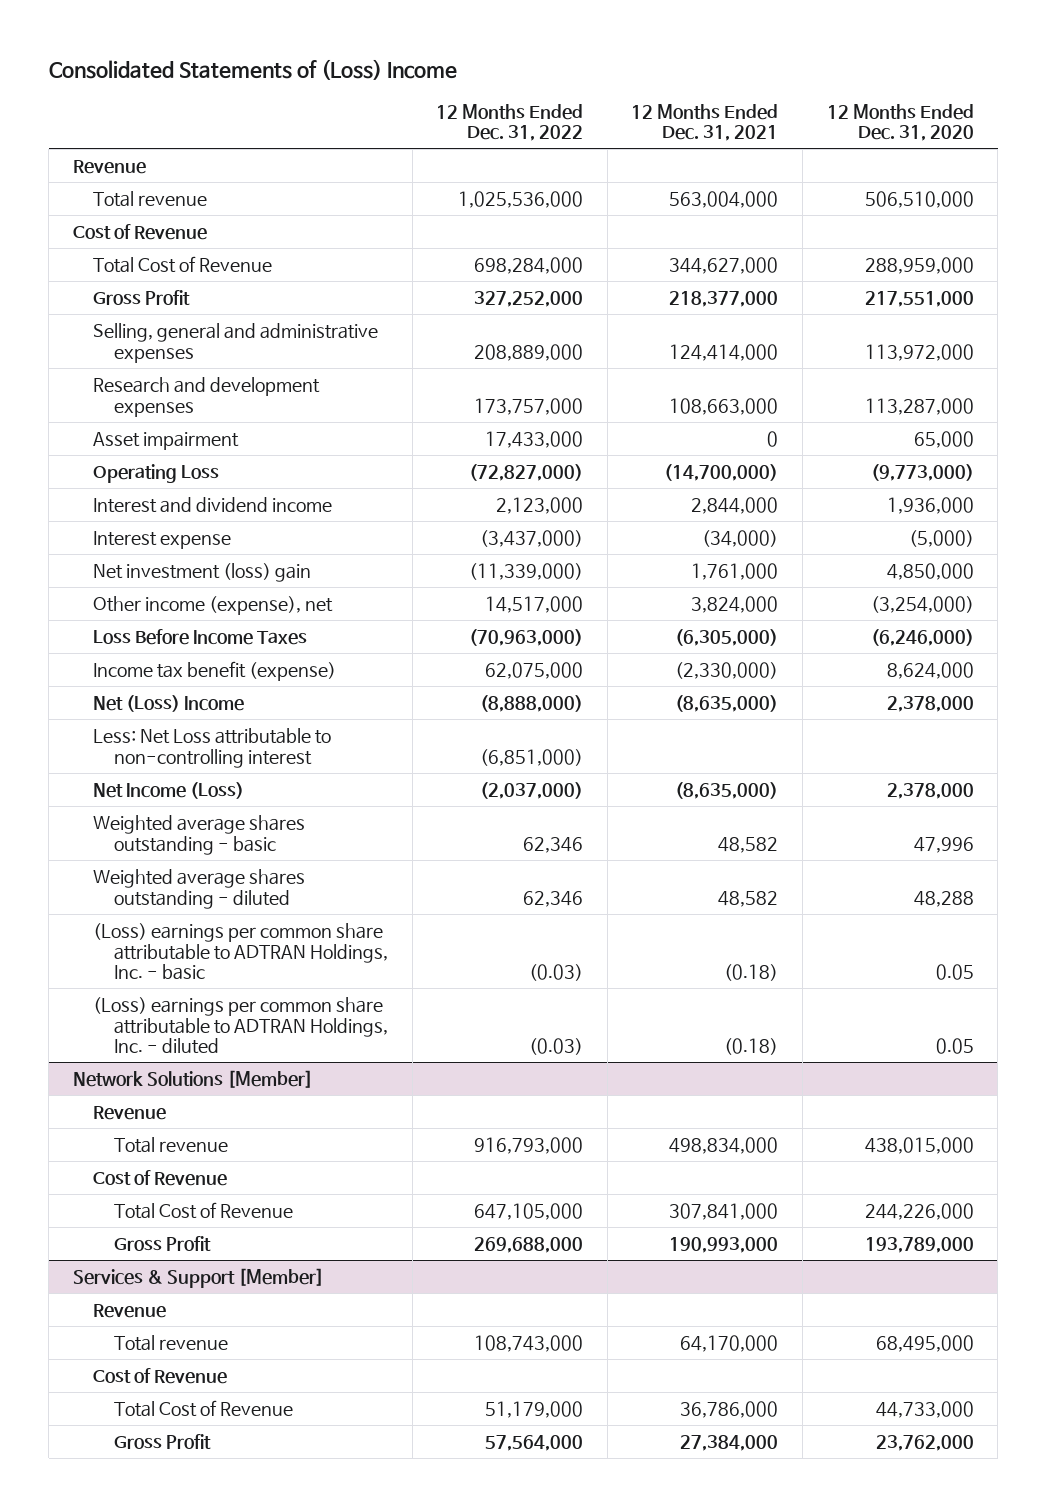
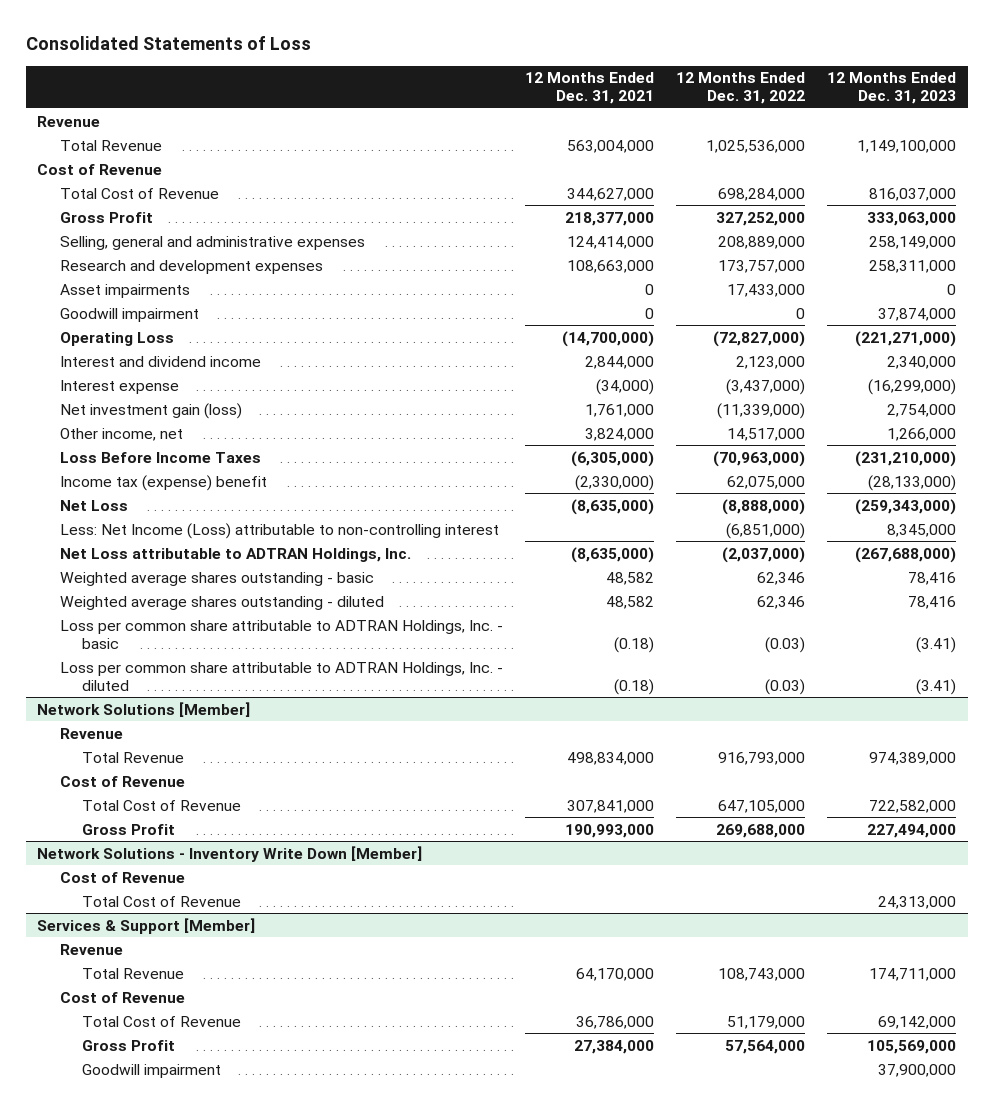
- Consolidated Statements of (Loss) Income
+ Consolidated Statements of Loss
- | 12 Months Ended Dec. 31, 2022 | 12 Months Ended Dec. 31, 2021 | 12 Months Ended Dec. 31, 2020
+ | 12 Months Ended Dec. 31, 2021 | 12 Months Ended Dec. 31, 2022 | 12 Months Ended Dec. 31, 2023
- Total revenue | 1,025,536,000 | 563,004,000 | 506,510,000
+ Total Revenue | 563,004,000 | 1,025,536,000 | 1,149,100,000
- Asset impairment | 17,433,000 | 0 | 65,000
+ Asset impairments | 0 | 17,433,000 | 0
+ Goodwill impairment | 0 | 0 | 37,874,000
- Net investment (loss) gain | (11,339,000) | 1,761,000 | 4,850,000
- Other income (expense), net | 14,517,000 | 3,824,000 | (3,254,000)
+ Net investment gain (loss) | 1,761,000 | (11,339,000) | 2,754,000
+ Other income, net | 3,824,000 | 14,517,000 | 1,266,000
- Income tax benefit (expense) | 62,075,000 | (2,330,000) | 8,624,000
- Net (Loss) Income | (8,888,000) | (8,635,000) | 2,378,000
- Less: Net Loss attributable to non-controlling interest | (6,851,000) | |
- Net Income (Loss) | (2,037,000) | (8,635,000) | 2,378,000
+ Income tax (expense) benefit | (2,330,000) | 62,075,000 | (28,133,000)
+ Net Loss | (8,635,000) | (8,888,000) | (259,343,000)
+ Less: Net Income (Loss) attributable to non-controlling interest | | (6,851,000) | 8,345,000
+ Net Loss attributable to ADTRAN Holdings, Inc. | (8,635,000) | (2,037,000) | (267,688,000)
- (Loss) earnings per common share attributable to ADTRAN Holdings, Inc. - basic | (0.03) | (0.18) | 0.05
- (Loss) earnings per common share attributable to ADTRAN Holdings, Inc. - diluted | (0.03) | (0.18) | 0.05
+ Loss per common share attributable to ADTRAN Holdings, Inc. - basic | (0.18) | (0.03) | (3.41)
+ Loss per common share attributable to ADTRAN Holdings, Inc. - diluted | (0.18) | (0.03) | (3.41)
@ Network Solutions [Member]
- Total revenue | 916,793,000 | 498,834,000 | 438,015,000
+ Total Revenue | 498,834,000 | 916,793,000 | 974,389,000
+ Network Solutions - Inventory Write Down [Member]
+ Cost of Revenue
+ Total Cost of Revenue | | | 24,313,000
@ Services & Support [Member]
- Total revenue | 108,743,000 | 64,170,000 | 68,495,000
+ Total Revenue | 64,170,000 | 108,743,000 | 174,711,000
+ Goodwill impairment | | | 37,900,000

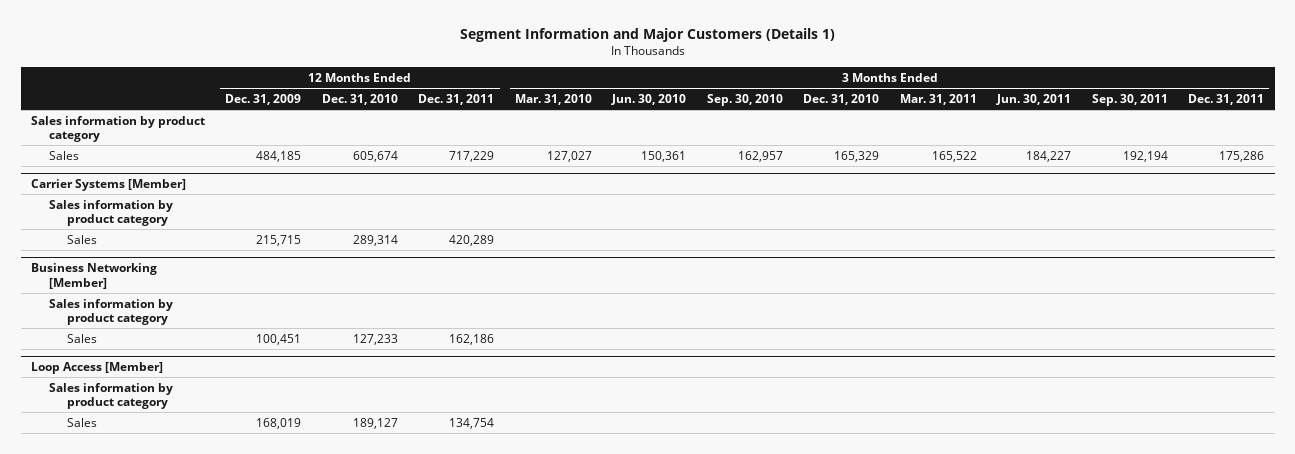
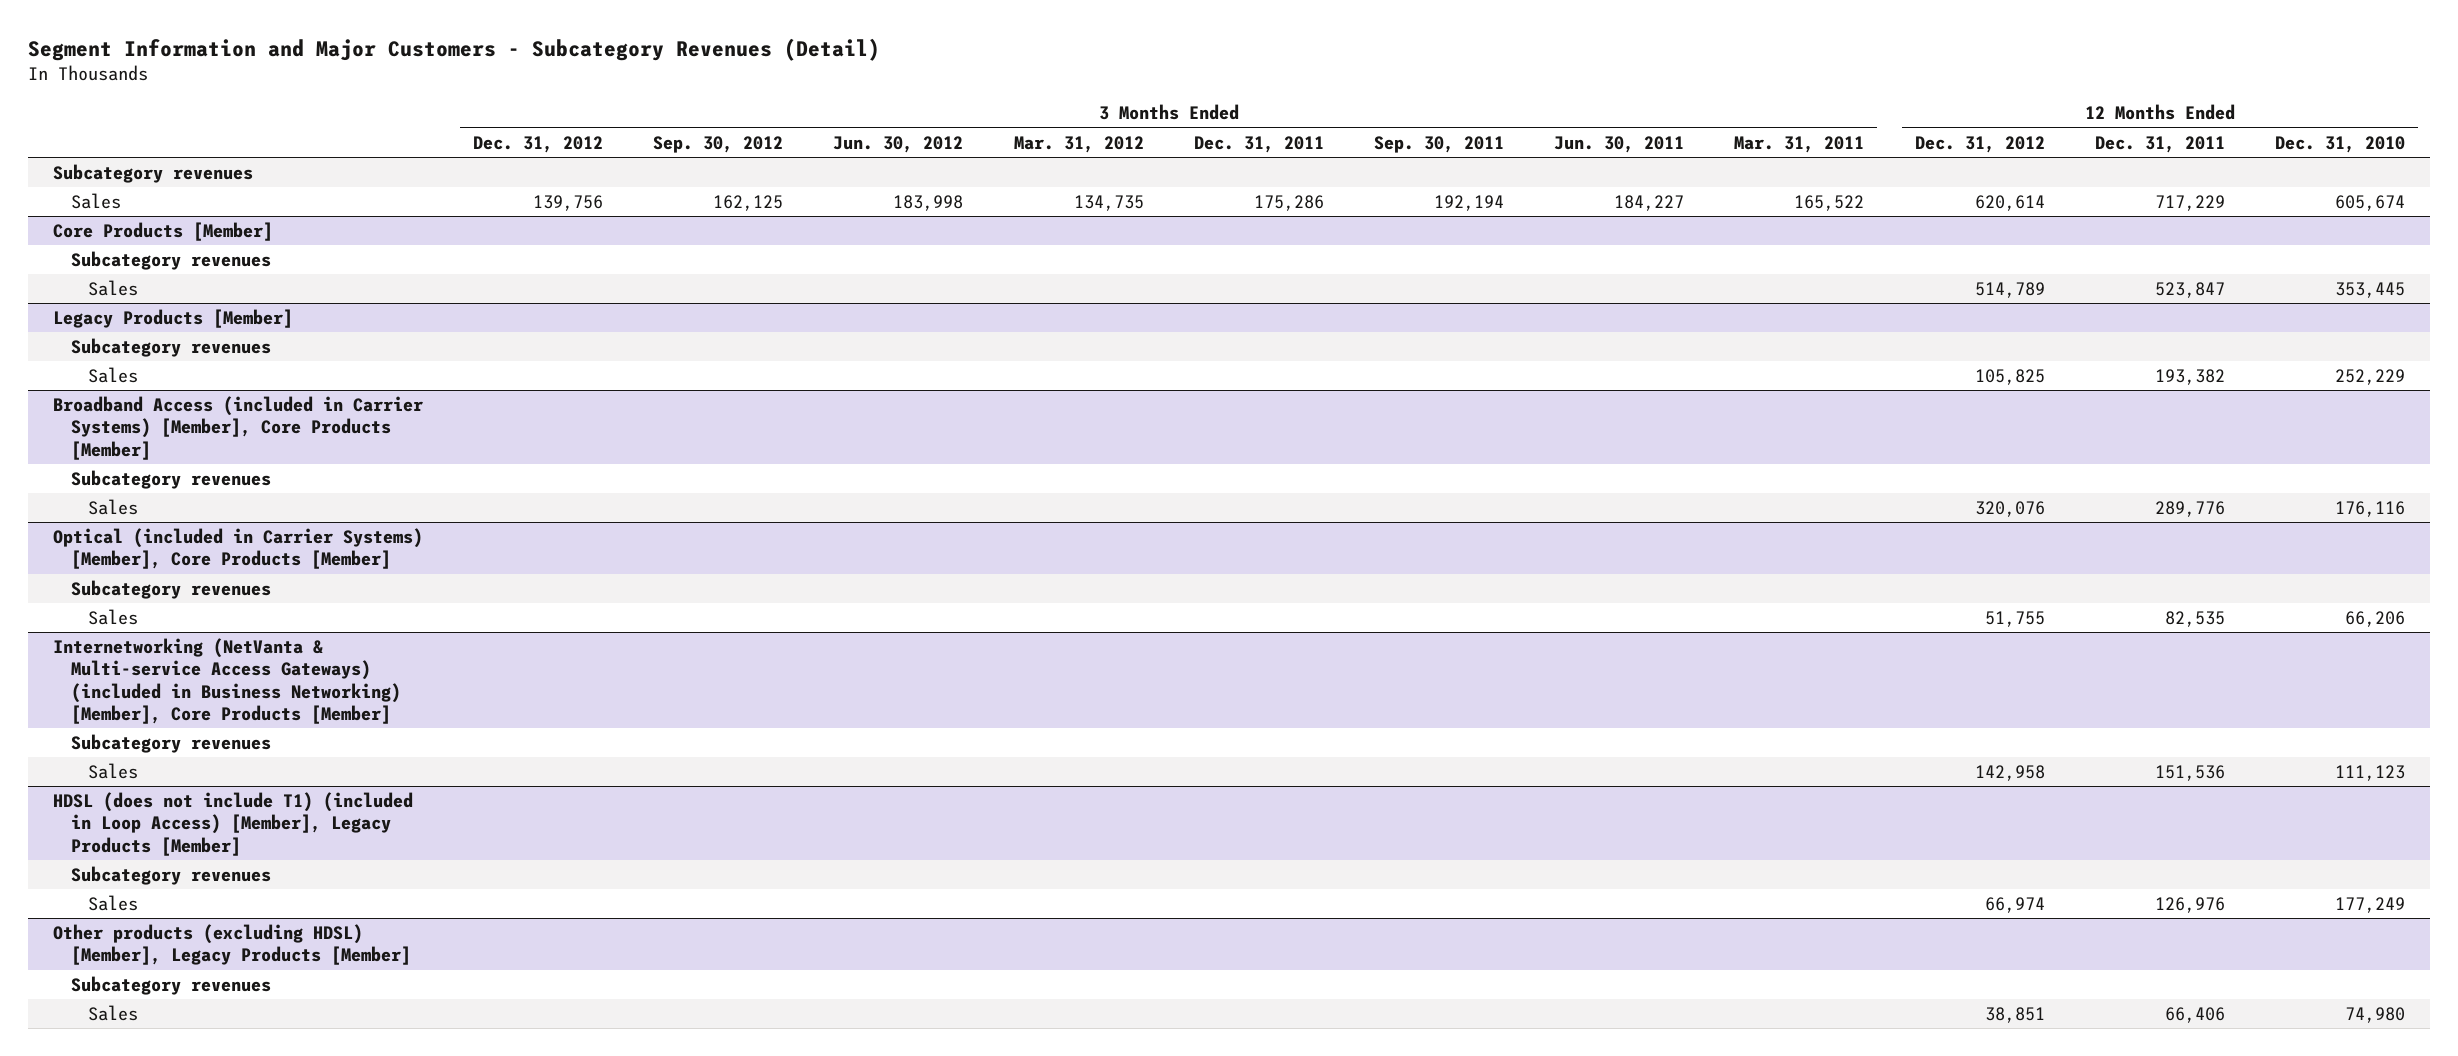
- Segment Information and Major Customers (Details 1)
+ Segment Information and Major Customers - Subcategory Revenues (Detail)
- | 12 Months Ended Dec. 31, 2009 | 12 Months Ended Dec. 31, 2010 | 12 Months Ended Dec. 31, 2011 | 3 Months Ended Mar. 31, 2010 | 3 Months Ended Jun. 30, 2010 | 3 Months Ended Sep. 30, 2010 | 3 Months Ended Dec. 31, 2010 | 3 Months Ended Mar. 31, 2011 | 3 Months Ended Jun. 30, 2011 | 3 Months Ended Sep. 30, 2011 | 3 Months Ended Dec. 31, 2011
+ | 3 Months Ended Dec. 31, 2012 | 3 Months Ended Sep. 30, 2012 | 3 Months Ended Jun. 30, 2012 | 3 Months Ended Mar. 31, 2012 | 3 Months Ended Dec. 31, 2011 | 3 Months Ended Sep. 30, 2011 | 3 Months Ended Jun. 30, 2011 | 3 Months Ended Mar. 31, 2011 | 12 Months Ended Dec. 31, 2012 | 12 Months Ended Dec. 31, 2011 | 12 Months Ended Dec. 31, 2010
- Sales information by product category
+ Subcategory revenues
- Carrier Systems [Member]
- Sales information by product category
- Sales | 215,715 | 289,314 | 420,289 | | | | | | | |
- Business Networking [Member]
- Sales information by product category
- Sales | 100,451 | 127,233 | 162,186 | | | | | | | |
- Loop Access [Member]
- Sales information by product category
- Sales | 168,019 | 189,127 | 134,754 | | | | | | | |
+ Core Products [Member]
+ Subcategory revenues
+ Sales | | | | | | | | | 514,789 | 523,847 | 353,445
+ Legacy Products [Member]
+ Subcategory revenues
+ Sales | | | | | | | | | 105,825 | 193,382 | 252,229
+ Broadband Access (included in Carrier Systems) [Member], Core Products [Member]
+ Subcategory revenues
+ Sales | | | | | | | | | 320,076 | 289,776 | 176,116
+ Optical (included in Carrier Systems) [Member], Core Products [Member]
+ Subcategory revenues
+ Sales | | | | | | | | | 51,755 | 82,535 | 66,206
+ Internetworking (NetVanta & Multi-service Access Gateways) (included in Business Networking) [Member], Core Products [Member]
+ Subcategory revenues
+ Sales | | | | | | | | | 142,958 | 151,536 | 111,123
+ HDSL (does not include T1) (included in Loop Access) [Member], Legacy Products [Member]
+ Subcategory revenues
+ Sales | | | | | | | | | 66,974 | 126,976 | 177,249
+ Other products (excluding HDSL) [Member], Legacy Products [Member]
+ Subcategory revenues
+ Sales | | | | | | | | | 38,851 | 66,406 | 74,980

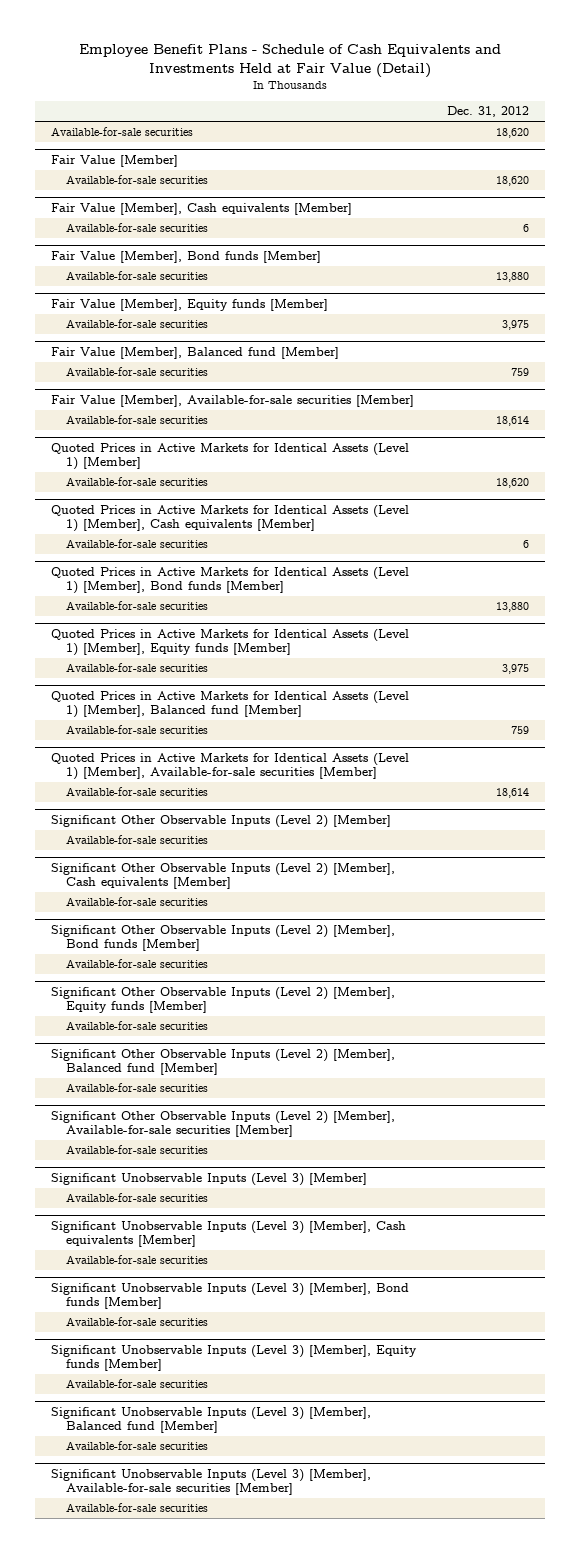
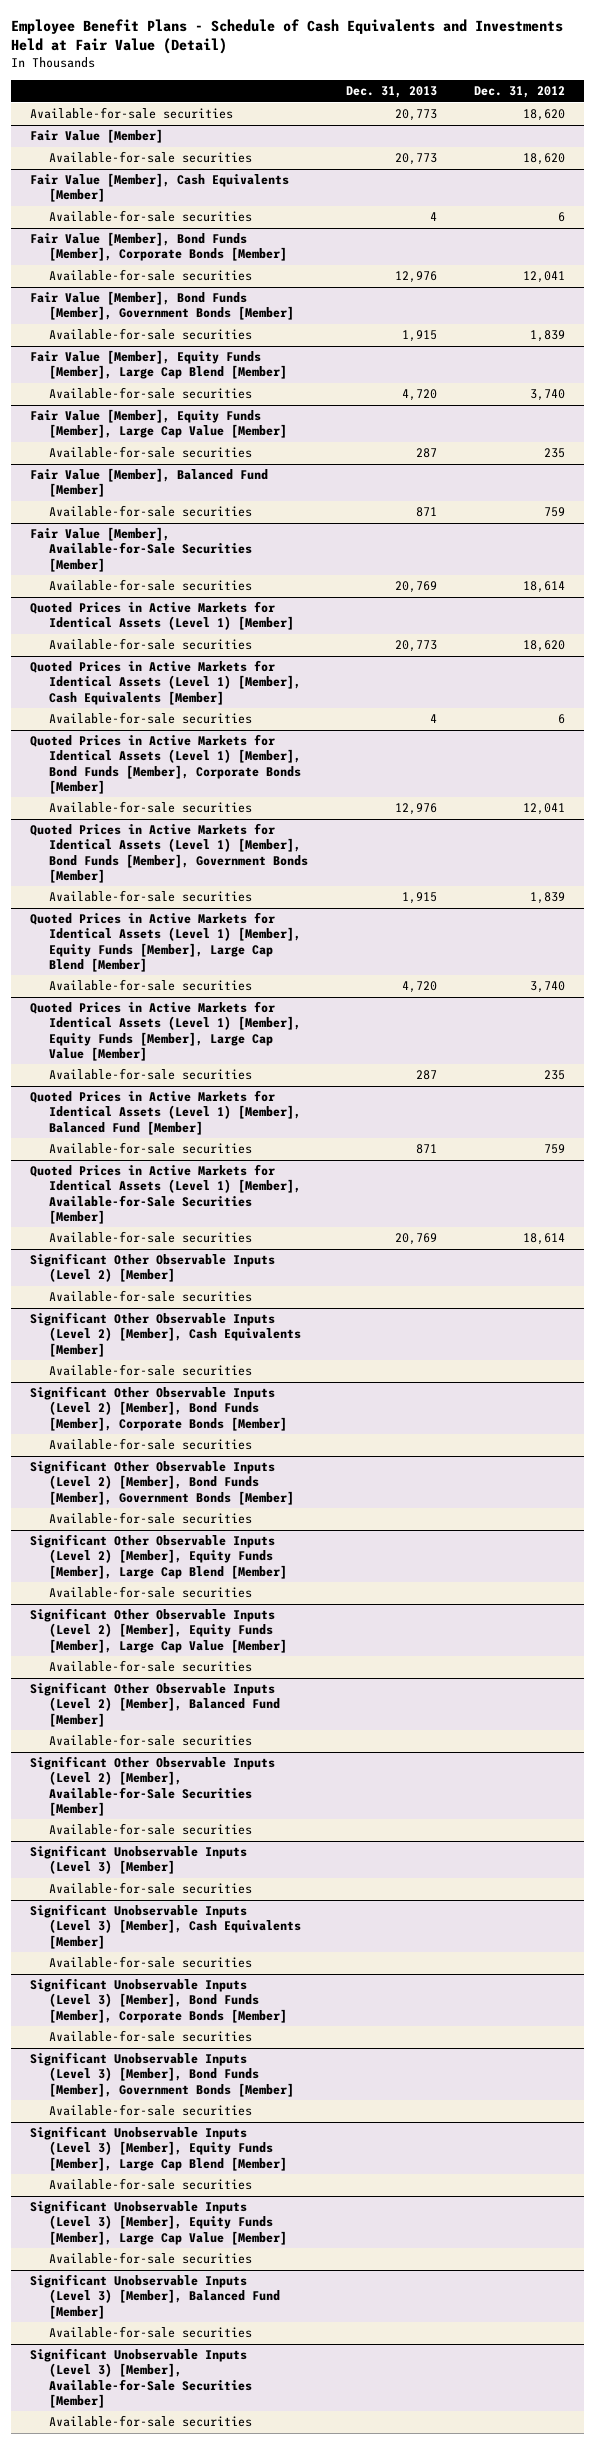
- | Dec. 31, 2012
+ | Dec. 31, 2013 | Dec. 31, 2012
- Fair Value [Member], Cash equivalents [Member]
+ Fair Value [Member], Cash Equivalents [Member]
- Fair Value [Member], Bond funds [Member]
- Available-for-sale securities | 13,880
- Fair Value [Member], Equity funds [Member]
- Available-for-sale securities | 3,975
- Fair Value [Member], Balanced fund [Member]
+ Fair Value [Member], Bond Funds [Member], Corporate Bonds [Member]
+ Available-for-sale securities | 12,976 | 12,041
+ Fair Value [Member], Bond Funds [Member], Government Bonds [Member]
+ Available-for-sale securities | 1,915 | 1,839
+ Fair Value [Member], Equity Funds [Member], Large Cap Blend [Member]
+ Available-for-sale securities | 4,720 | 3,740
+ Fair Value [Member], Equity Funds [Member], Large Cap Value [Member]
+ Available-for-sale securities | 287 | 235
+ Fair Value [Member], Balanced Fund [Member]
- Fair Value [Member], Available-for-sale securities [Member]
+ Fair Value [Member], Available-for-Sale Securities [Member]
- Quoted Prices in Active Markets for Identical Assets (Level 1) [Member], Cash equivalents [Member]
+ Quoted Prices in Active Markets for Identical Assets (Level 1) [Member], Cash Equivalents [Member]
- Quoted Prices in Active Markets for Identical Assets (Level 1) [Member], Bond funds [Member]
- Available-for-sale securities | 13,880
- Quoted Prices in Active Markets for Identical Assets (Level 1) [Member], Equity funds [Member]
- Available-for-sale securities | 3,975
- Quoted Prices in Active Markets for Identical Assets (Level 1) [Member], Balanced fund [Member]
+ Quoted Prices in Active Markets for Identical Assets (Level 1) [Member], Bond Funds [Member], Corporate Bonds [Member]
+ Available-for-sale securities | 12,976 | 12,041
+ Quoted Prices in Active Markets for Identical Assets (Level 1) [Member], Bond Funds [Member], Government Bonds [Member]
+ Available-for-sale securities | 1,915 | 1,839
+ Quoted Prices in Active Markets for Identical Assets (Level 1) [Member], Equity Funds [Member], Large Cap Blend [Member]
+ Available-for-sale securities | 4,720 | 3,740
+ Quoted Prices in Active Markets for Identical Assets (Level 1) [Member], Equity Funds [Member], Large Cap Value [Member]
+ Available-for-sale securities | 287 | 235
+ Quoted Prices in Active Markets for Identical Assets (Level 1) [Member], Balanced Fund [Member]
- Quoted Prices in Active Markets for Identical Assets (Level 1) [Member], Available-for-sale securities [Member]
+ Quoted Prices in Active Markets for Identical Assets (Level 1) [Member], Available-for-Sale Securities [Member]
- Significant Other Observable Inputs (Level 2) [Member], Cash equivalents [Member]
+ Significant Other Observable Inputs (Level 2) [Member], Cash Equivalents [Member]
- Significant Other Observable Inputs (Level 2) [Member], Bond funds [Member]
+ Significant Other Observable Inputs (Level 2) [Member], Bond Funds [Member], Corporate Bonds [Member]
- Significant Other Observable Inputs (Level 2) [Member], Equity funds [Member]
+ Significant Other Observable Inputs (Level 2) [Member], Bond Funds [Member], Government Bonds [Member]
- Significant Other Observable Inputs (Level 2) [Member], Balanced fund [Member]
+ Significant Other Observable Inputs (Level 2) [Member], Equity Funds [Member], Large Cap Blend [Member]
- Significant Other Observable Inputs (Level 2) [Member], Available-for-sale securities [Member]
+ Significant Other Observable Inputs (Level 2) [Member], Equity Funds [Member], Large Cap Value [Member]
+ Significant Other Observable Inputs (Level 2) [Member], Balanced Fund [Member]
+ Available-for-sale securities
+ Significant Other Observable Inputs (Level 2) [Member], Available-for-Sale Securities [Member]
+ Available-for-sale securities
- Significant Unobservable Inputs (Level 3) [Member], Cash equivalents [Member]
+ Significant Unobservable Inputs (Level 3) [Member], Cash Equivalents [Member]
- Significant Unobservable Inputs (Level 3) [Member], Bond funds [Member]
+ Significant Unobservable Inputs (Level 3) [Member], Bond Funds [Member], Corporate Bonds [Member]
- Significant Unobservable Inputs (Level 3) [Member], Equity funds [Member]
+ Significant Unobservable Inputs (Level 3) [Member], Bond Funds [Member], Government Bonds [Member]
- Significant Unobservable Inputs (Level 3) [Member], Balanced fund [Member]
+ Significant Unobservable Inputs (Level 3) [Member], Equity Funds [Member], Large Cap Blend [Member]
- Significant Unobservable Inputs (Level 3) [Member], Available-for-sale securities [Member]
+ Significant Unobservable Inputs (Level 3) [Member], Equity Funds [Member], Large Cap Value [Member]
+ Significant Unobservable Inputs (Level 3) [Member], Balanced Fund [Member]
+ Available-for-sale securities
+ Significant Unobservable Inputs (Level 3) [Member], Available-for-Sale Securities [Member]
+ Available-for-sale securities

